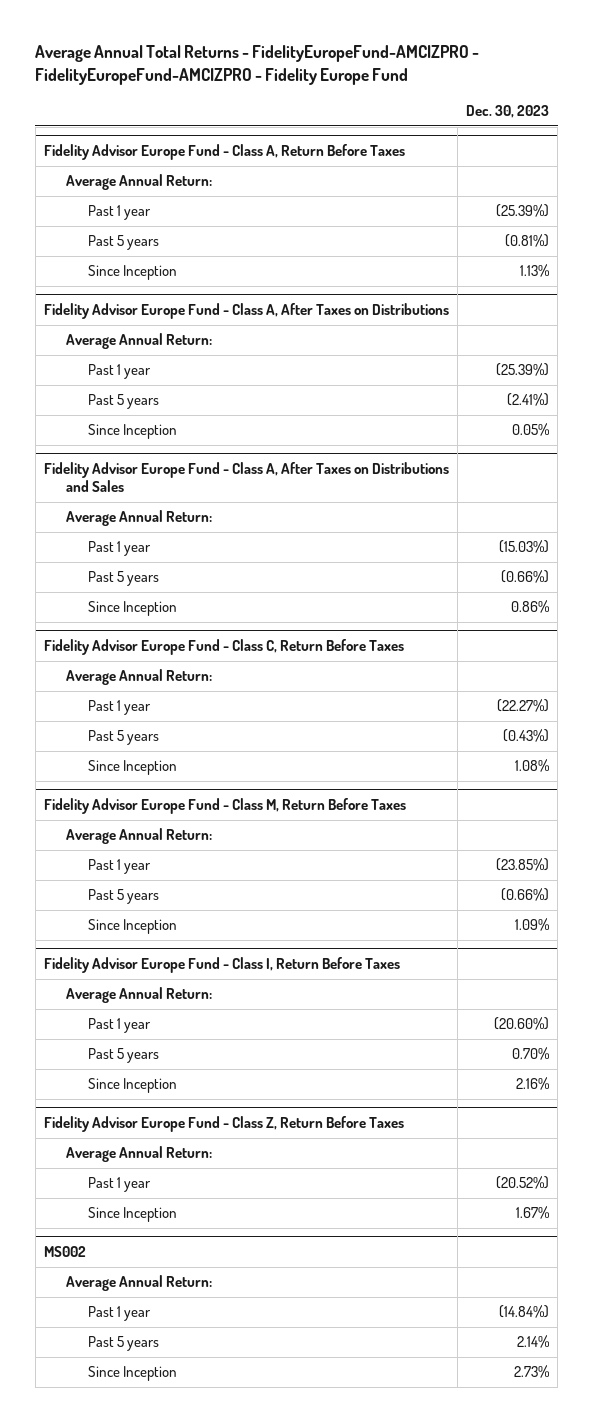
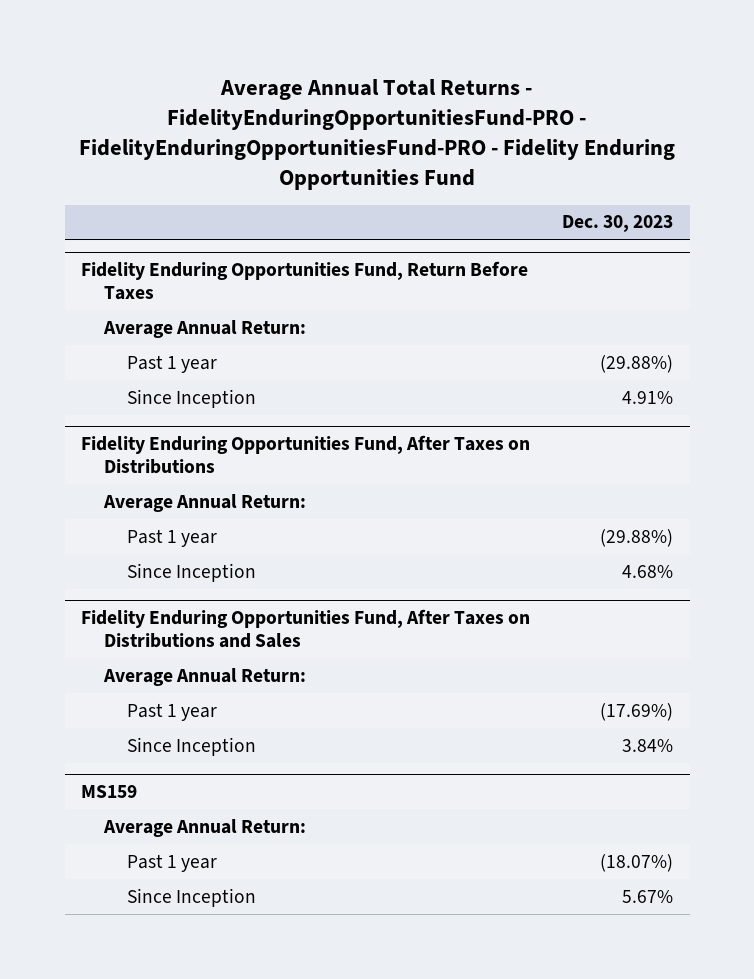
- Average Annual Total Returns - FidelityEuropeFund-AMCIZPRO - FidelityEuropeFund-AMCIZPRO - Fidelity Europe Fund
+ Average Annual Total Returns - FidelityEnduringOpportunitiesFund-PRO - FidelityEnduringOpportunitiesFund-PRO - Fidelity Enduring Opportunities Fund
- Fidelity Advisor Europe Fund - Class A, Return Before Taxes
- Average Annual Return:
- Past 1 year | (25.39%)
- Past 5 years | (0.81%)
- Since Inception | 1.13%
- Fidelity Advisor Europe Fund - Class A, After Taxes on Distributions
- Average Annual Return:
- Past 1 year | (25.39%)
- Past 5 years | (2.41%)
- Since Inception | 0.05%
- Fidelity Advisor Europe Fund - Class A, After Taxes on Distributions and Sales
- Average Annual Return:
- Past 1 year | (15.03%)
- Past 5 years | (0.66%)
- Since Inception | 0.86%
- Fidelity Advisor Europe Fund - Class C, Return Before Taxes
- Average Annual Return:
- Past 1 year | (22.27%)
- Past 5 years | (0.43%)
- Since Inception | 1.08%
- Fidelity Advisor Europe Fund - Class M, Return Before Taxes
+ Fidelity Enduring Opportunities Fund, Return Before Taxes
- Past 1 year | (23.85%)
- Past 5 years | (0.66%)
- Since Inception | 1.09%
- Fidelity Advisor Europe Fund - Class I, Return Before Taxes
+ Past 1 year | (29.88%)
+ Since Inception | 4.91%
+ Fidelity Enduring Opportunities Fund, After Taxes on Distributions
- Past 1 year | (20.60%)
- Past 5 years | 0.70%
- Since Inception | 2.16%
- Fidelity Advisor Europe Fund - Class Z, Return Before Taxes
+ Past 1 year | (29.88%)
+ Since Inception | 4.68%
+ Fidelity Enduring Opportunities Fund, After Taxes on Distributions and Sales
- Past 1 year | (20.52%)
- Since Inception | 1.67%
- MS002
+ Past 1 year | (17.69%)
+ Since Inception | 3.84%
+ MS159
- Past 1 year | (14.84%)
- Past 5 years | 2.14%
- Since Inception | 2.73%
+ Past 1 year | (18.07%)
+ Since Inception | 5.67%

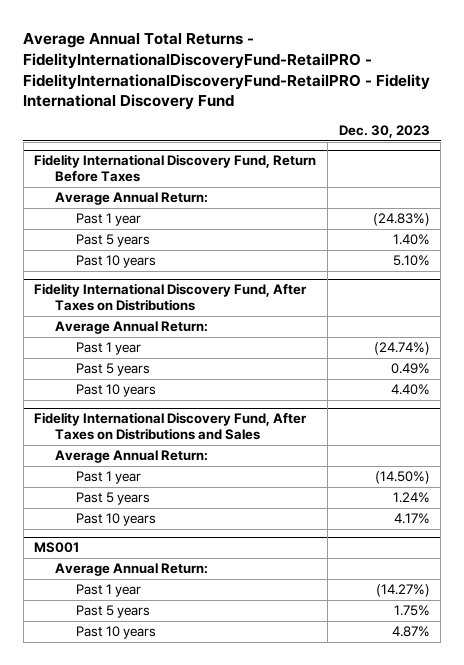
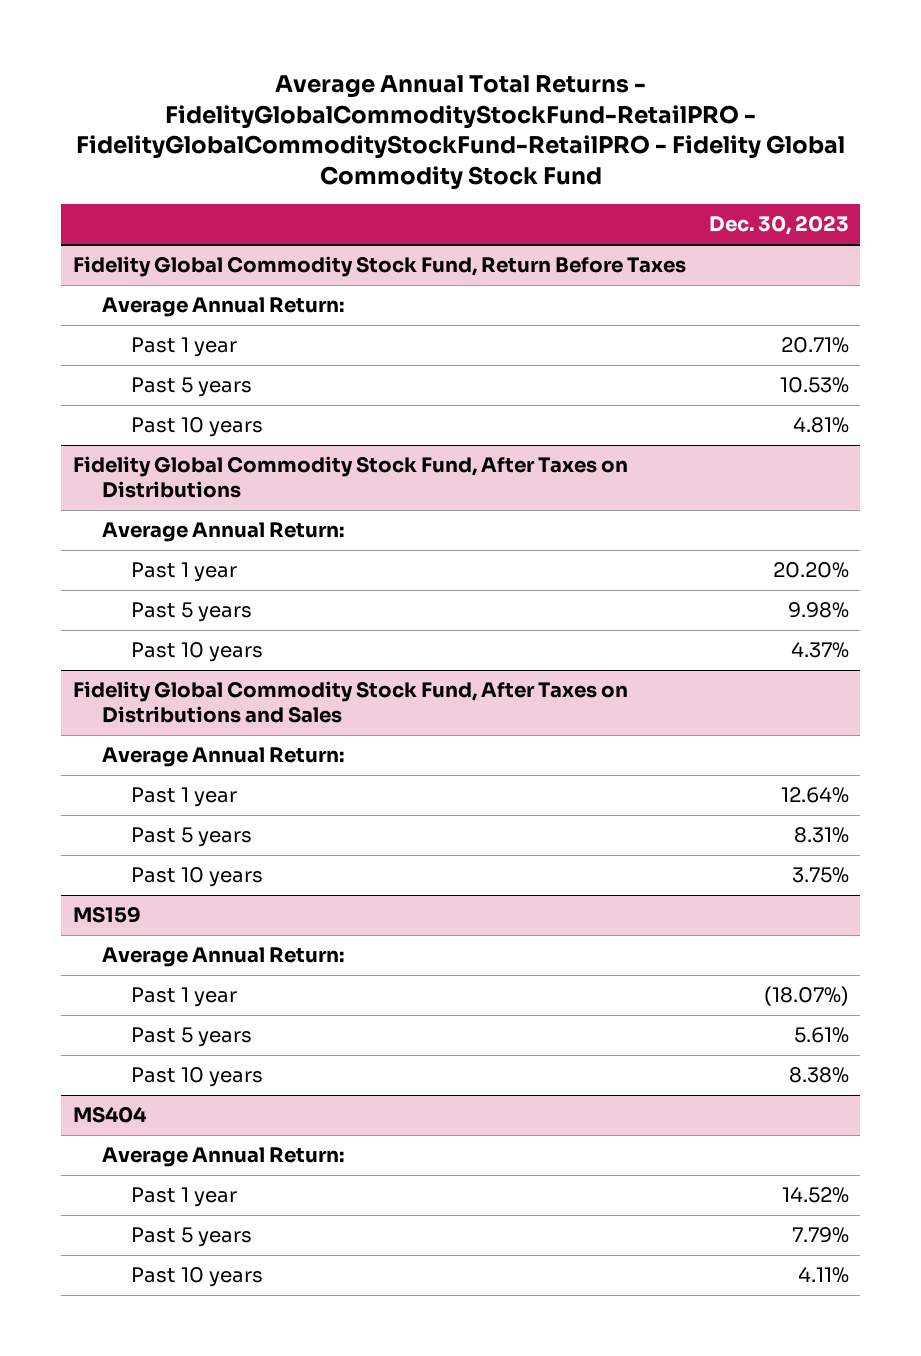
- Average Annual Total Returns - FidelityInternationalDiscoveryFund-RetailPRO - FidelityInternationalDiscoveryFund-RetailPRO - Fidelity International Discovery Fund
+ Average Annual Total Returns - FidelityGlobalCommodityStockFund-RetailPRO - FidelityGlobalCommodityStockFund-RetailPRO - Fidelity Global Commodity Stock Fund
- Fidelity International Discovery Fund, Return Before Taxes
+ Fidelity Global Commodity Stock Fund, Return Before Taxes
- Past 1 year | (24.83%)
- Past 5 years | 1.40%
- Past 10 years | 5.10%
- Fidelity International Discovery Fund, After Taxes on Distributions
+ Past 1 year | 20.71%
+ Past 5 years | 10.53%
+ Past 10 years | 4.81%
+ Fidelity Global Commodity Stock Fund, After Taxes on Distributions
- Past 1 year | (24.74%)
- Past 5 years | 0.49%
- Past 10 years | 4.40%
- Fidelity International Discovery Fund, After Taxes on Distributions and Sales
+ Past 1 year | 20.20%
+ Past 5 years | 9.98%
+ Past 10 years | 4.37%
+ Fidelity Global Commodity Stock Fund, After Taxes on Distributions and Sales
- Past 1 year | (14.50%)
- Past 5 years | 1.24%
- Past 10 years | 4.17%
- MS001
+ Past 1 year | 12.64%
+ Past 5 years | 8.31%
+ Past 10 years | 3.75%
+ MS159
- Past 1 year | (14.27%)
- Past 5 years | 1.75%
- Past 10 years | 4.87%
+ Past 1 year | (18.07%)
+ Past 5 years | 5.61%
+ Past 10 years | 8.38%
+ MS404
+ Average Annual Return:
+ Past 1 year | 14.52%
+ Past 5 years | 7.79%
+ Past 10 years | 4.11%

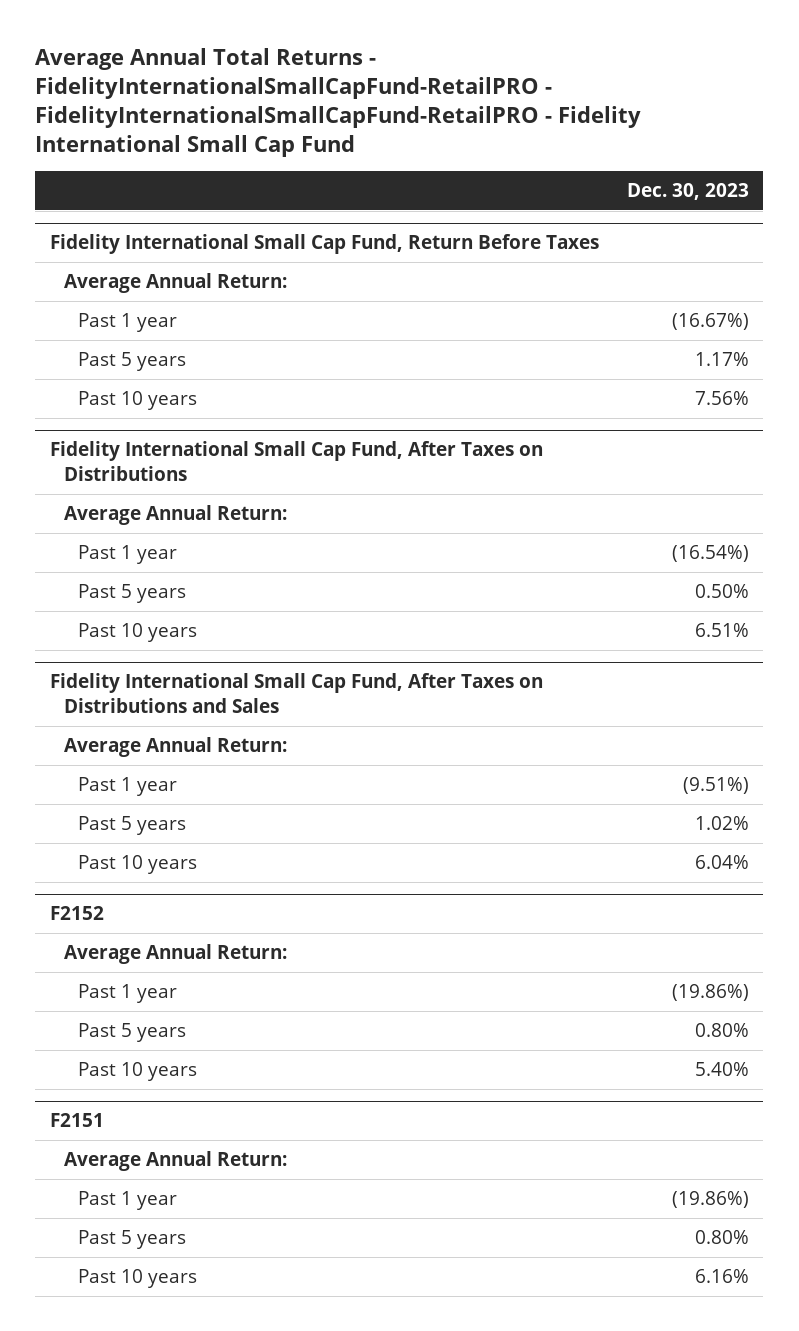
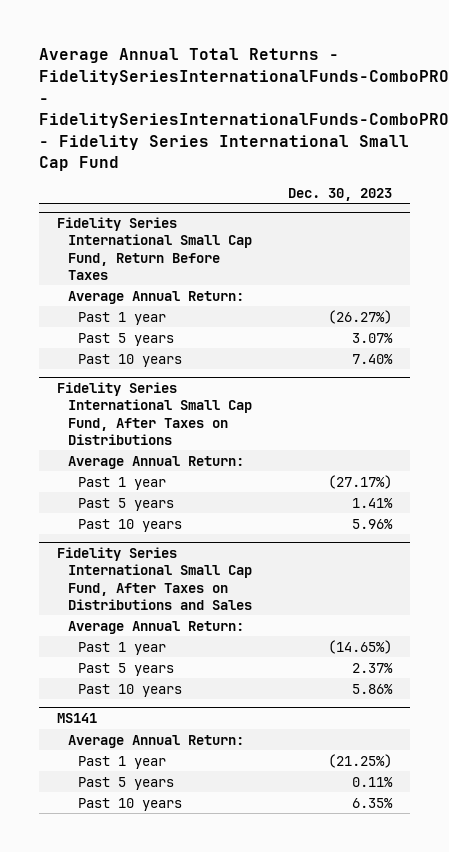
- Average Annual Total Returns - FidelityInternationalSmallCapFund-RetailPRO - FidelityInternationalSmallCapFund-RetailPRO - Fidelity International Small Cap Fund
+ Average Annual Total Returns - FidelitySeriesInternationalFunds-ComboPRO - FidelitySeriesInternationalFunds-ComboPRO - Fidelity Series International Small Cap Fund
- Fidelity International Small Cap Fund, Return Before Taxes
- Average Annual Return:
- Past 1 year | (16.67%)
- Past 5 years | 1.17%
- Past 10 years | 7.56%
- Fidelity International Small Cap Fund, After Taxes on Distributions
+ Fidelity Series International Small Cap Fund, Return Before Taxes
- Past 1 year | (16.54%)
- Past 5 years | 0.50%
- Past 10 years | 6.51%
- Fidelity International Small Cap Fund, After Taxes on Distributions and Sales
+ Past 1 year | (26.27%)
+ Past 5 years | 3.07%
+ Past 10 years | 7.40%
+ Fidelity Series International Small Cap Fund, After Taxes on Distributions
- Past 1 year | (9.51%)
- Past 5 years | 1.02%
- Past 10 years | 6.04%
- F2152
+ Past 1 year | (27.17%)
+ Past 5 years | 1.41%
+ Past 10 years | 5.96%
+ Fidelity Series International Small Cap Fund, After Taxes on Distributions and Sales
- Past 1 year | (19.86%)
- Past 5 years | 0.80%
- Past 10 years | 5.40%
- F2151
+ Past 1 year | (14.65%)
+ Past 5 years | 2.37%
+ Past 10 years | 5.86%
+ MS141
- Past 1 year | (19.86%)
- Past 5 years | 0.80%
- Past 10 years | 6.16%
+ Past 1 year | (21.25%)
+ Past 5 years | 0.11%
+ Past 10 years | 6.35%

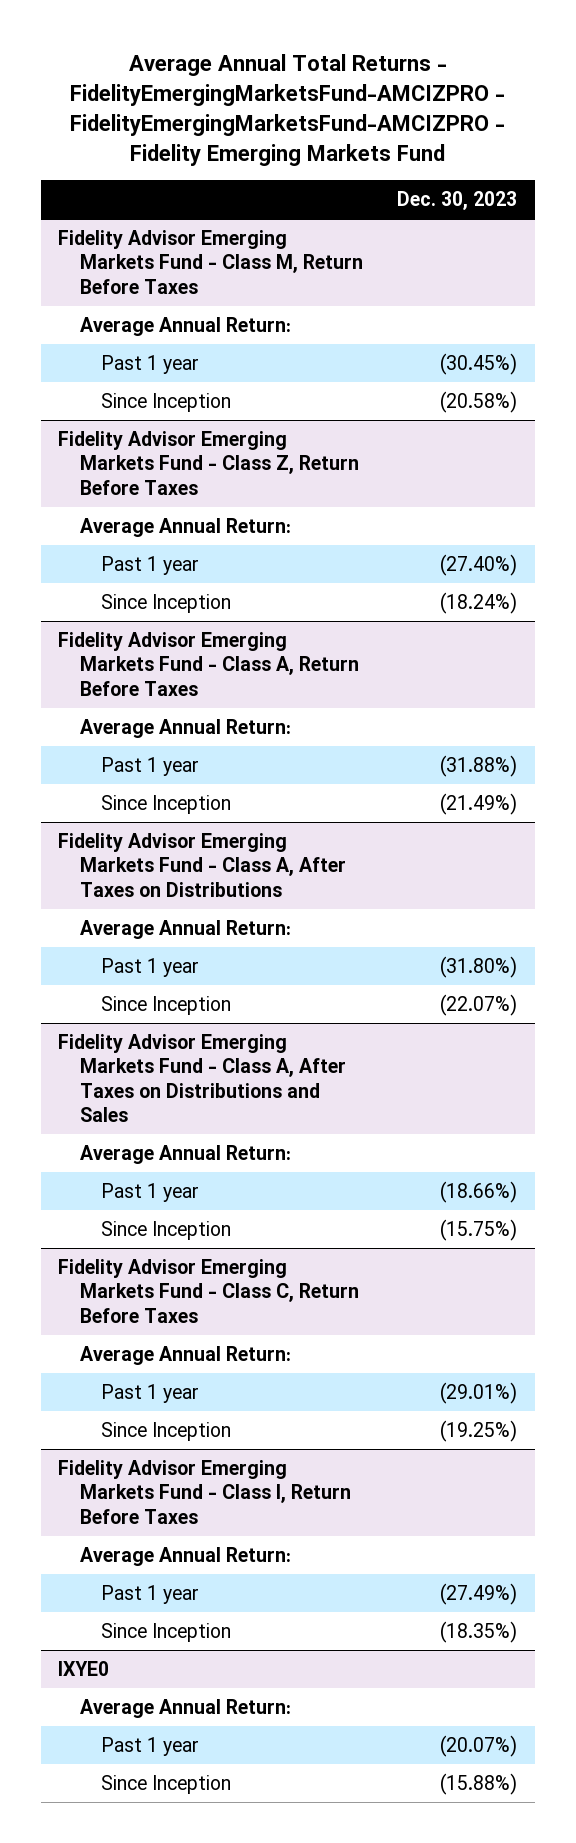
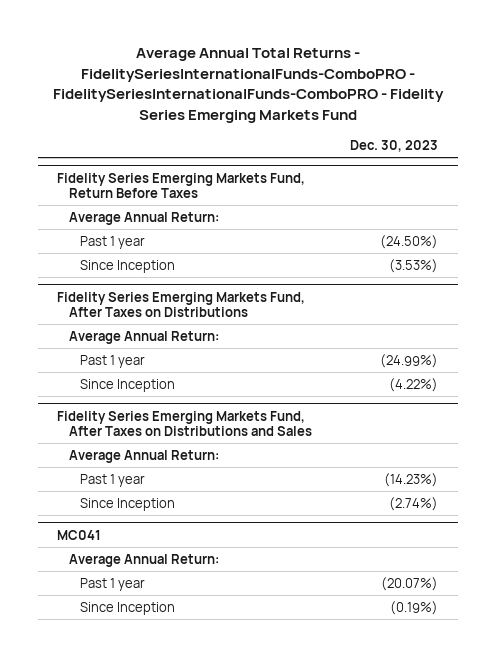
- Average Annual Total Returns - FidelityEmergingMarketsFund-AMCIZPRO - FidelityEmergingMarketsFund-AMCIZPRO - Fidelity Emerging Markets Fund
+ Average Annual Total Returns - FidelitySeriesInternationalFunds-ComboPRO - FidelitySeriesInternationalFunds-ComboPRO - Fidelity Series Emerging Markets Fund
- Fidelity Advisor Emerging Markets Fund - Class M, Return Before Taxes
- Average Annual Return:
- Past 1 year | (30.45%)
- Since Inception | (20.58%)
- Fidelity Advisor Emerging Markets Fund - Class Z, Return Before Taxes
- Average Annual Return:
- Past 1 year | (27.40%)
- Since Inception | (18.24%)
- Fidelity Advisor Emerging Markets Fund - Class A, Return Before Taxes
- Average Annual Return:
- Past 1 year | (31.88%)
- Since Inception | (21.49%)
- Fidelity Advisor Emerging Markets Fund - Class A, After Taxes on Distributions
- Average Annual Return:
- Past 1 year | (31.80%)
- Since Inception | (22.07%)
- Fidelity Advisor Emerging Markets Fund - Class A, After Taxes on Distributions and Sales
+ Fidelity Series Emerging Markets Fund, Return Before Taxes
- Past 1 year | (18.66%)
- Since Inception | (15.75%)
- Fidelity Advisor Emerging Markets Fund - Class C, Return Before Taxes
+ Past 1 year | (24.50%)
+ Since Inception | (3.53%)
+ Fidelity Series Emerging Markets Fund, After Taxes on Distributions
- Past 1 year | (29.01%)
- Since Inception | (19.25%)
- Fidelity Advisor Emerging Markets Fund - Class I, Return Before Taxes
+ Past 1 year | (24.99%)
+ Since Inception | (4.22%)
+ Fidelity Series Emerging Markets Fund, After Taxes on Distributions and Sales
- Past 1 year | (27.49%)
- Since Inception | (18.35%)
- IXYE0
+ Past 1 year | (14.23%)
+ Since Inception | (2.74%)
+ MC041
- Since Inception | (15.88%)
+ Since Inception | (0.19%)

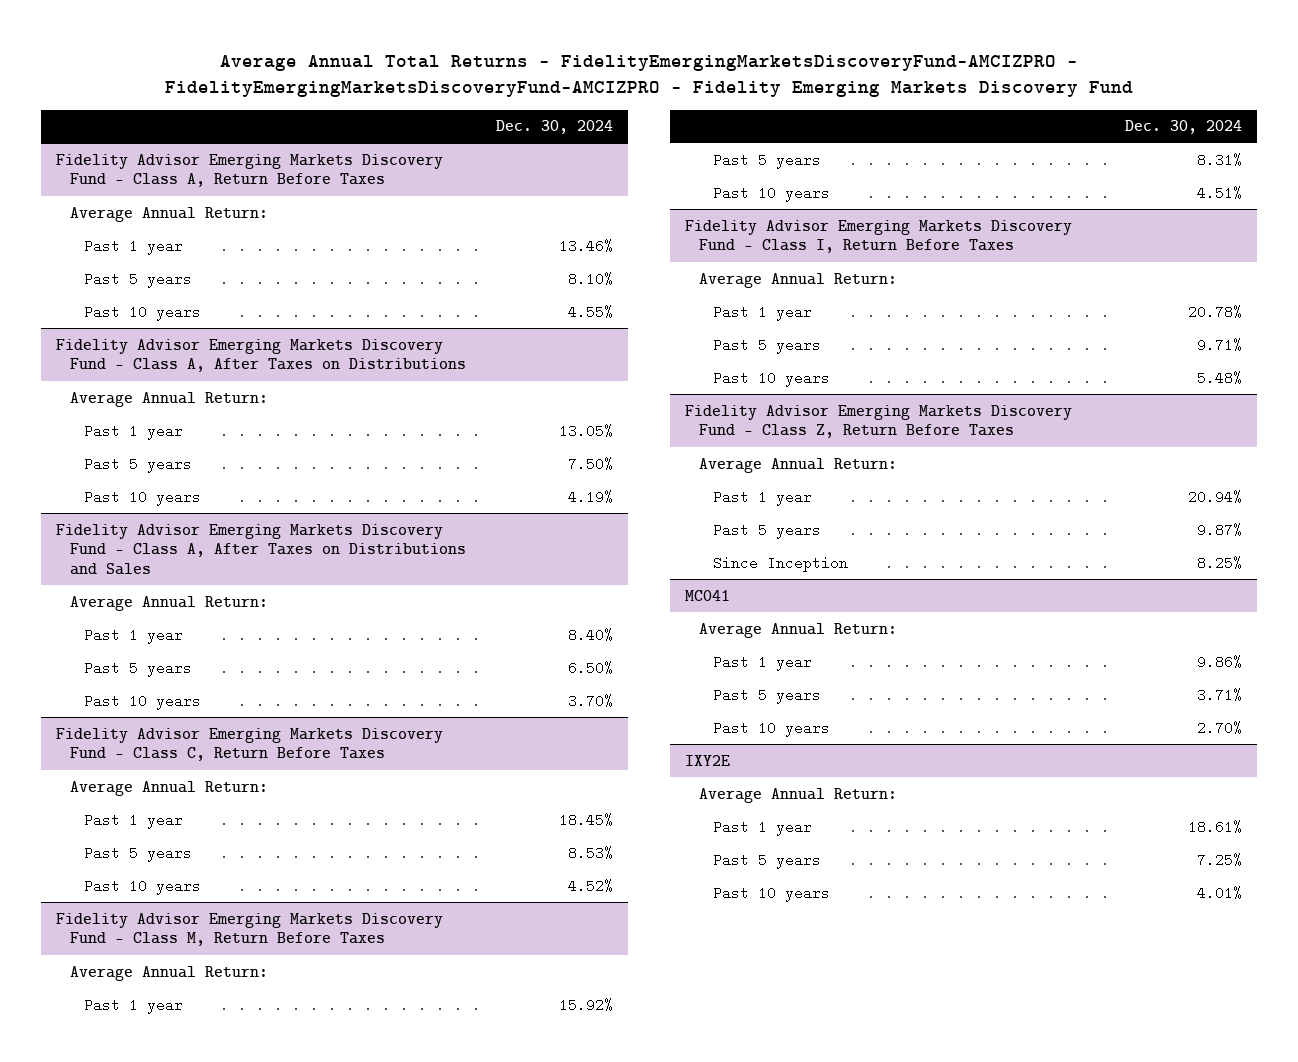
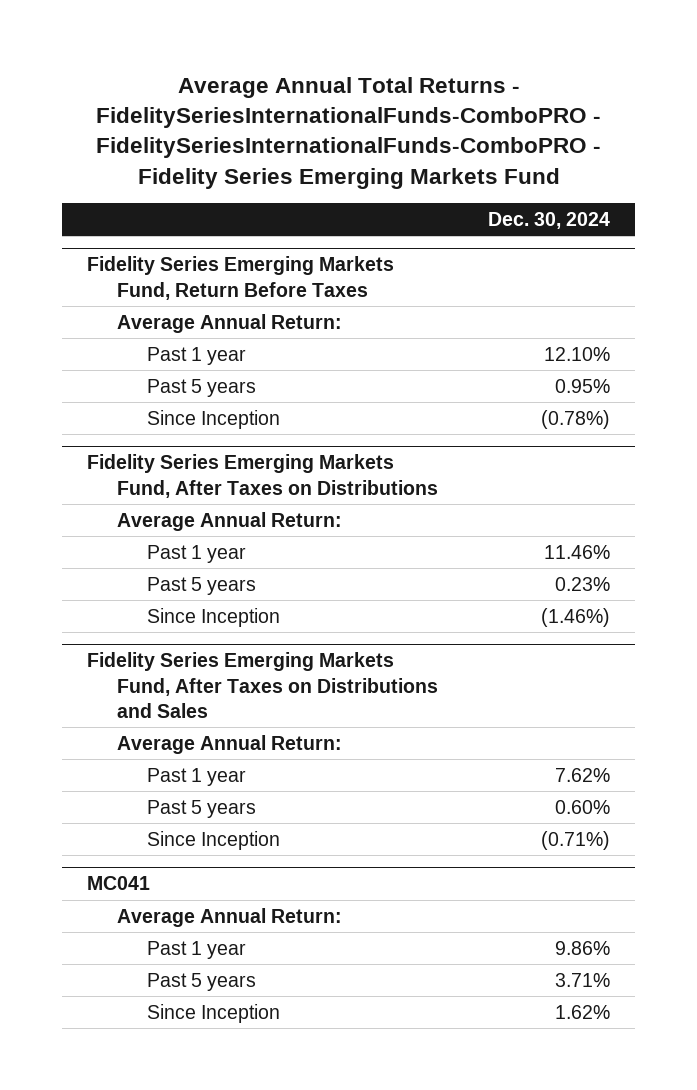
- Average Annual Total Returns - FidelityEmergingMarketsDiscoveryFund-AMCIZPRO - FidelityEmergingMarketsDiscoveryFund-AMCIZPRO - Fidelity Emerging Markets Discovery Fund
+ Average Annual Total Returns - FidelitySeriesInternationalFunds-ComboPRO - FidelitySeriesInternationalFunds-ComboPRO - Fidelity Series Emerging Markets Fund
- Fidelity Advisor Emerging Markets Discovery Fund - Class A, Return Before Taxes
- Average Annual Return:
- Past 1 year | 13.46%
- Past 5 years | 8.10%
- Past 10 years | 4.55%
- Fidelity Advisor Emerging Markets Discovery Fund - Class A, After Taxes on Distributions
- Average Annual Return:
- Past 1 year | 13.05%
- Past 5 years | 7.50%
- Past 10 years | 4.19%
- Fidelity Advisor Emerging Markets Discovery Fund - Class A, After Taxes on Distributions and Sales
- Average Annual Return:
- Past 1 year | 8.40%
- Past 5 years | 6.50%
- Past 10 years | 3.70%
- Fidelity Advisor Emerging Markets Discovery Fund - Class C, Return Before Taxes
- Average Annual Return:
- Past 1 year | 18.45%
- Past 5 years | 8.53%
- Past 10 years | 4.52%
- Fidelity Advisor Emerging Markets Discovery Fund - Class M, Return Before Taxes
+ Fidelity Series Emerging Markets Fund, Return Before Taxes
- Past 1 year | 15.92%
- Past 5 years | 8.31%
- Past 10 years | 4.51%
- Fidelity Advisor Emerging Markets Discovery Fund - Class I, Return Before Taxes
+ Past 1 year | 12.10%
+ Past 5 years | 0.95%
+ Since Inception | (0.78%)
+ Fidelity Series Emerging Markets Fund, After Taxes on Distributions
- Past 1 year | 20.78%
- Past 5 years | 9.71%
- Past 10 years | 5.48%
- Fidelity Advisor Emerging Markets Discovery Fund - Class Z, Return Before Taxes
+ Past 1 year | 11.46%
+ Past 5 years | 0.23%
+ Since Inception | (1.46%)
+ Fidelity Series Emerging Markets Fund, After Taxes on Distributions and Sales
- Past 1 year | 20.94%
- Past 5 years | 9.87%
- Since Inception | 8.25%
+ Past 1 year | 7.62%
+ Past 5 years | 0.60%
+ Since Inception | (0.71%)
@ MC041
- Past 10 years | 2.70%
- IXY2E
- Average Annual Return:
- Past 1 year | 18.61%
- Past 5 years | 7.25%
- Past 10 years | 4.01%
@ MC041
+ Since Inception | 1.62%

